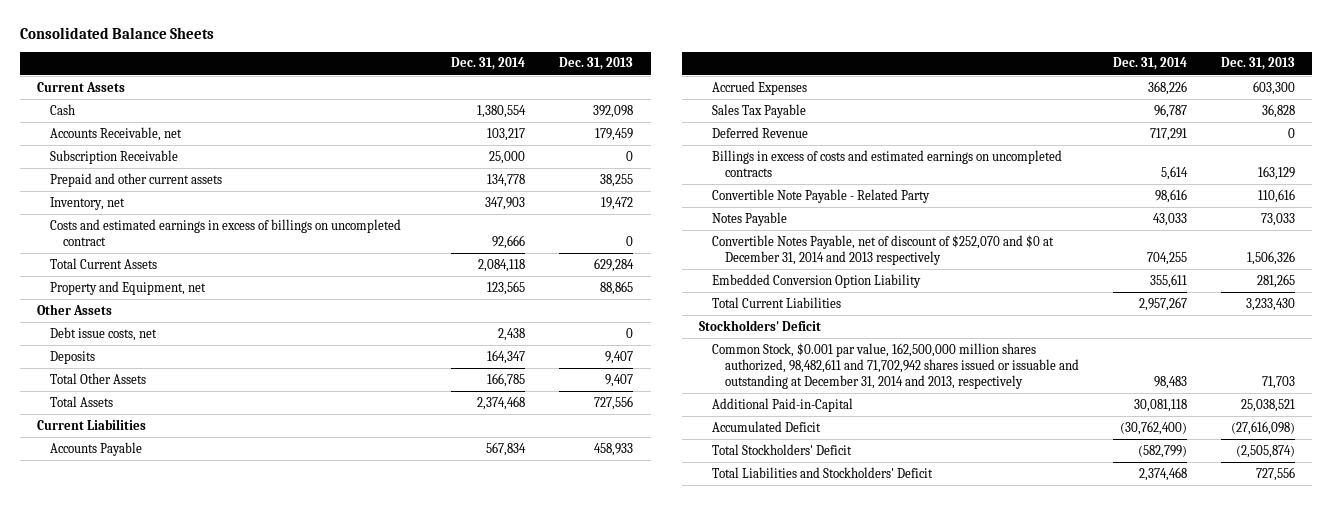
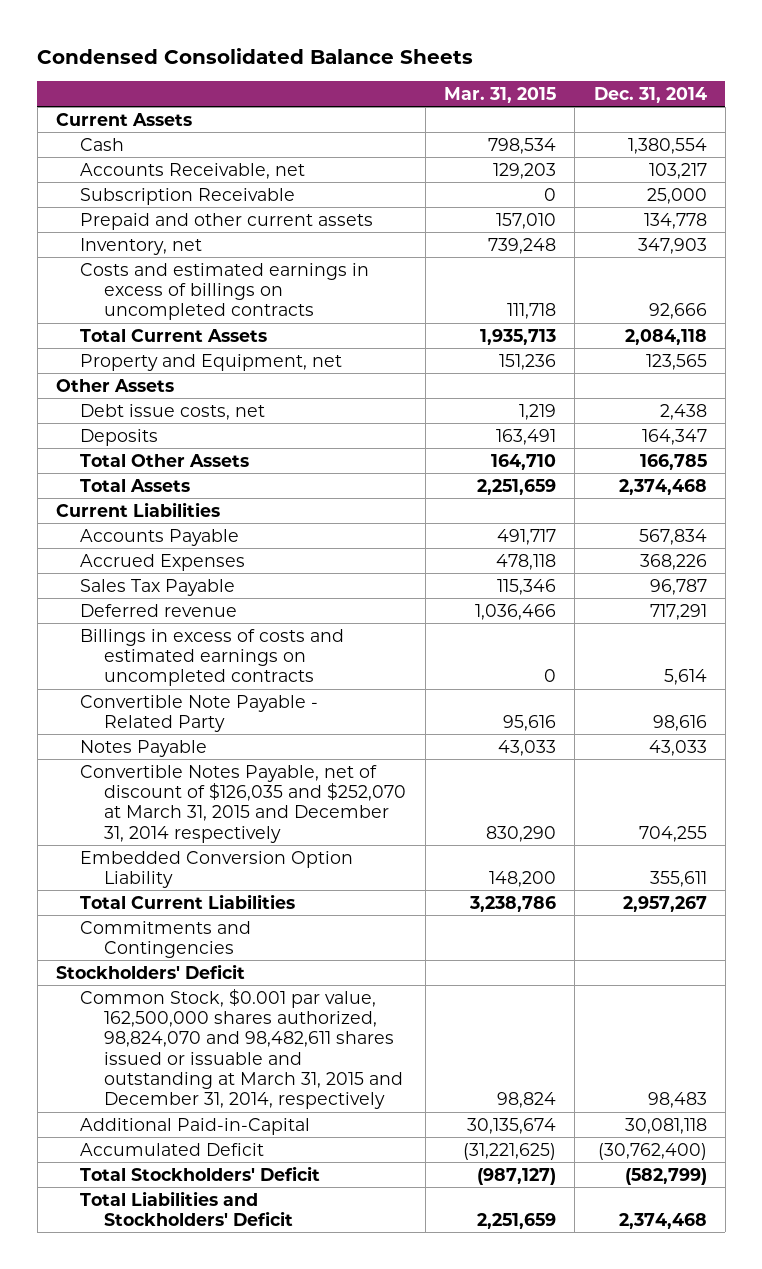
- Consolidated Balance Sheets
+ Condensed Consolidated Balance Sheets
- | Dec. 31, 2014 | Dec. 31, 2013
+ | Mar. 31, 2015 | Dec. 31, 2014
- Costs and estimated earnings in excess of billings on uncompleted contract | 92,666 | 0
+ Costs and estimated earnings in excess of billings on uncompleted contracts | 111,718 | 92,666
- Deferred Revenue | 717,291 | 0
+ Deferred revenue | 1,036,466 | 717,291
- Convertible Notes Payable, net of discount of $252,070 and $0 at December 31, 2014 and 2013 respectively | 704,255 | 1,506,326
+ Convertible Notes Payable, net of discount of $126,035 and $252,070 at March 31, 2015 and December 31, 2014 respectively | 830,290 | 704,255
+ Commitments and Contingencies
- Common Stock, $0.001 par value, 162,500,000 million shares authorized, 98,482,611 and 71,702,942 shares issued or issuable and outstanding at December 31, 2014 and 2013, respectively | 98,483 | 71,703
+ Common Stock, $0.001 par value, 162,500,000 shares authorized, 98,824,070 and 98,482,611 shares issued or issuable and outstanding at March 31, 2015 and December 31, 2014, respectively | 98,824 | 98,483

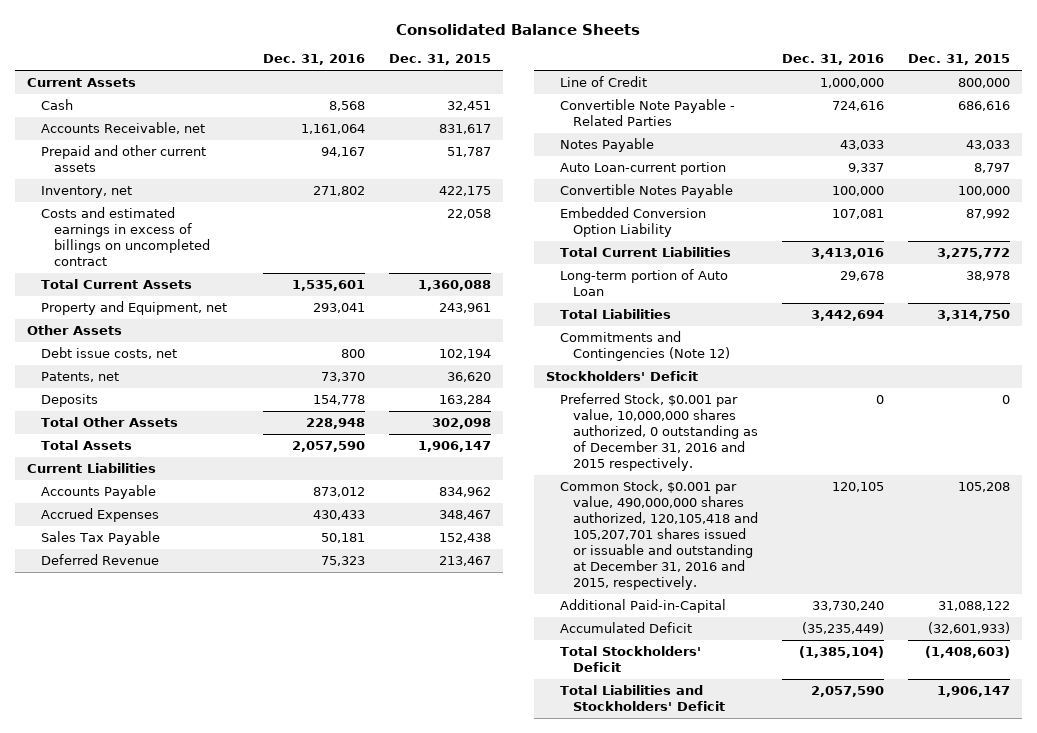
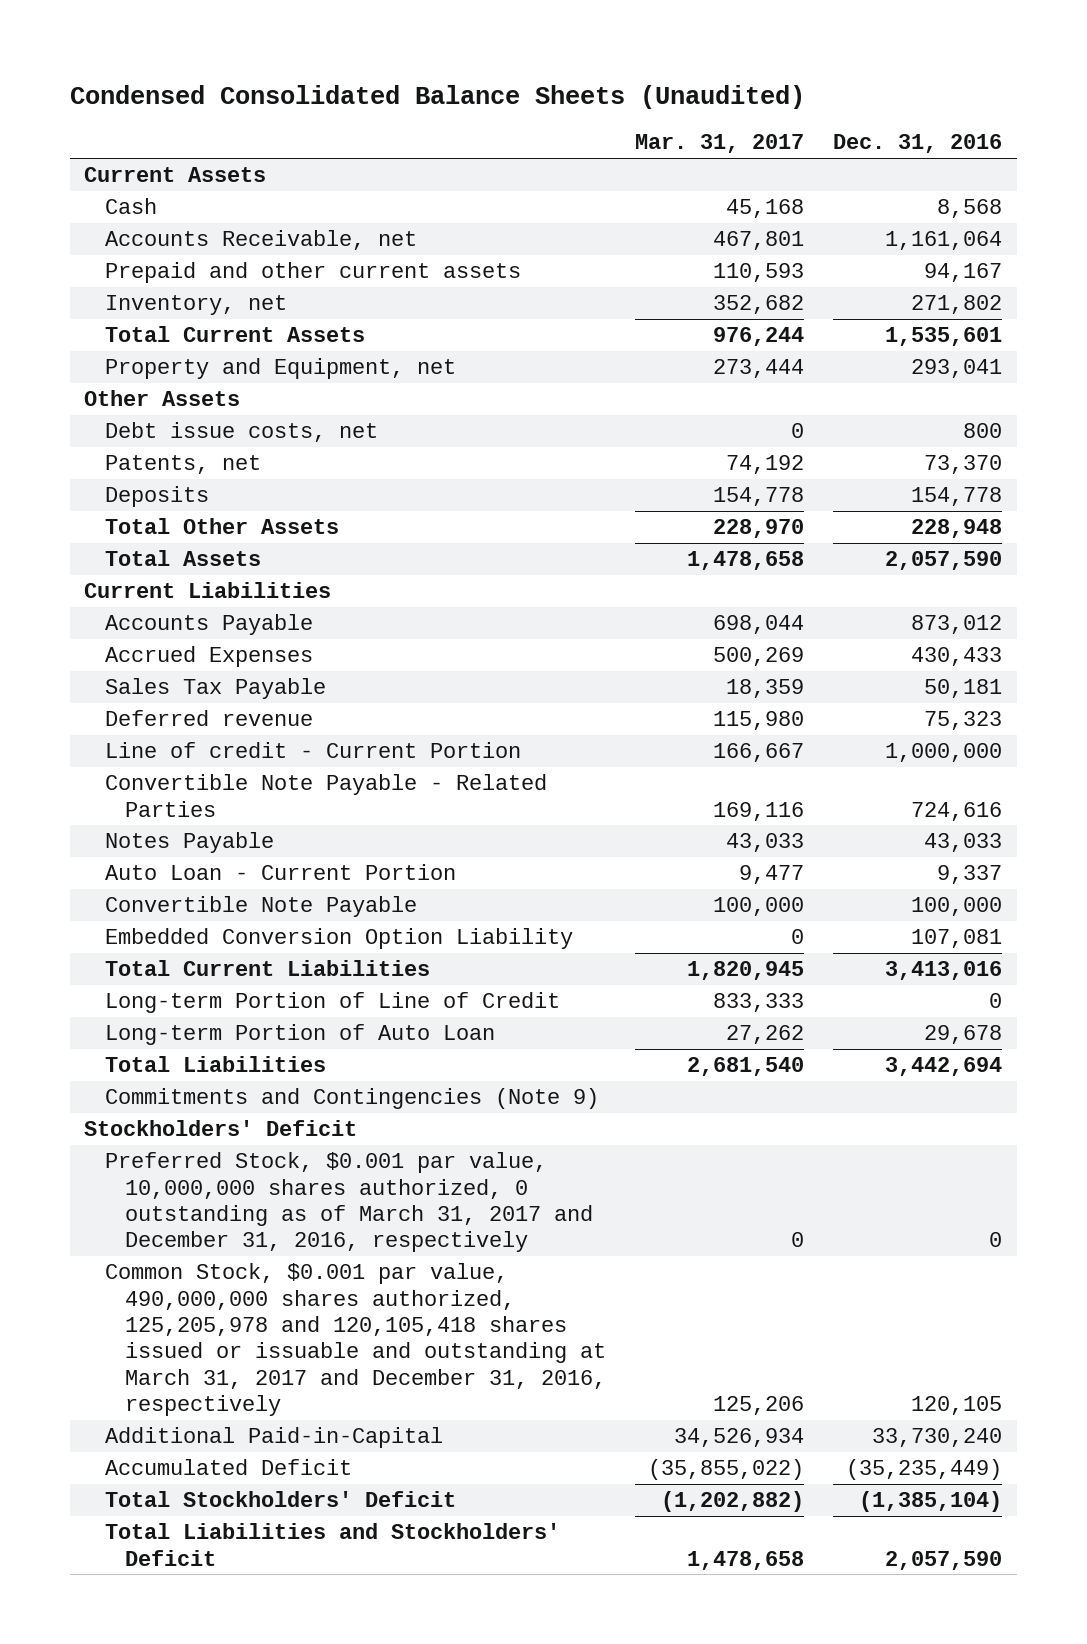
- Consolidated Balance Sheets
+ Condensed Consolidated Balance Sheets (Unaudited)
- | Dec. 31, 2016 | Dec. 31, 2015
+ | Mar. 31, 2017 | Dec. 31, 2016
- Costs and estimated earnings in excess of billings on uncompleted contract | | 22,058
- Deferred Revenue | 75,323 | 213,467
- Line of Credit | 1,000,000 | 800,000
+ Deferred revenue | 115,980 | 75,323
+ Line of credit - Current Portion | 166,667 | 1,000,000
- Auto Loan-current portion | 9,337 | 8,797
- Convertible Notes Payable | 100,000 | 100,000
+ Auto Loan - Current Portion | 9,477 | 9,337
+ Convertible Note Payable | 100,000 | 100,000
- Long-term portion of Auto Loan | 29,678 | 38,978
+ Long-term Portion of Line of Credit | 833,333 | 0
+ Long-term Portion of Auto Loan | 27,262 | 29,678
- Commitments and Contingencies (Note 12)
+ Commitments and Contingencies (Note 9)
- Preferred Stock, $0.001 par value, 10,000,000 shares authorized, 0 outstanding as of December 31, 2016 and 2015 respectively. | 0 | 0
- Common Stock, $0.001 par value, 490,000,000 shares authorized, 120,105,418 and 105,207,701 shares issued or issuable and outstanding at December 31, 2016 and 2015, respectively. | 120,105 | 105,208
+ Preferred Stock, $0.001 par value, 10,000,000 shares authorized, 0 outstanding as of March 31, 2017 and December 31, 2016, respectively | 0 | 0
+ Common Stock, $0.001 par value, 490,000,000 shares authorized, 125,205,978 and 120,105,418 shares issued or issuable and outstanding at March 31, 2017 and December 31, 2016, respectively | 125,206 | 120,105

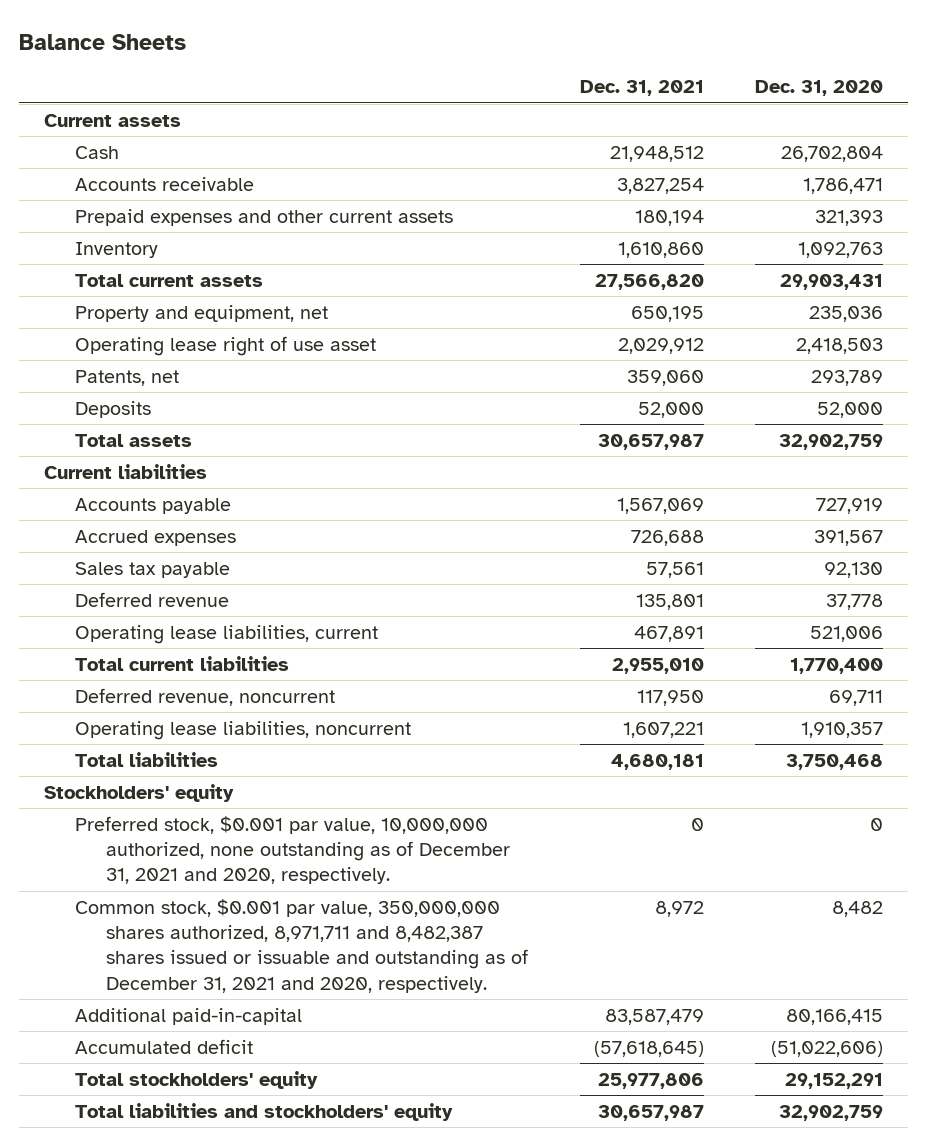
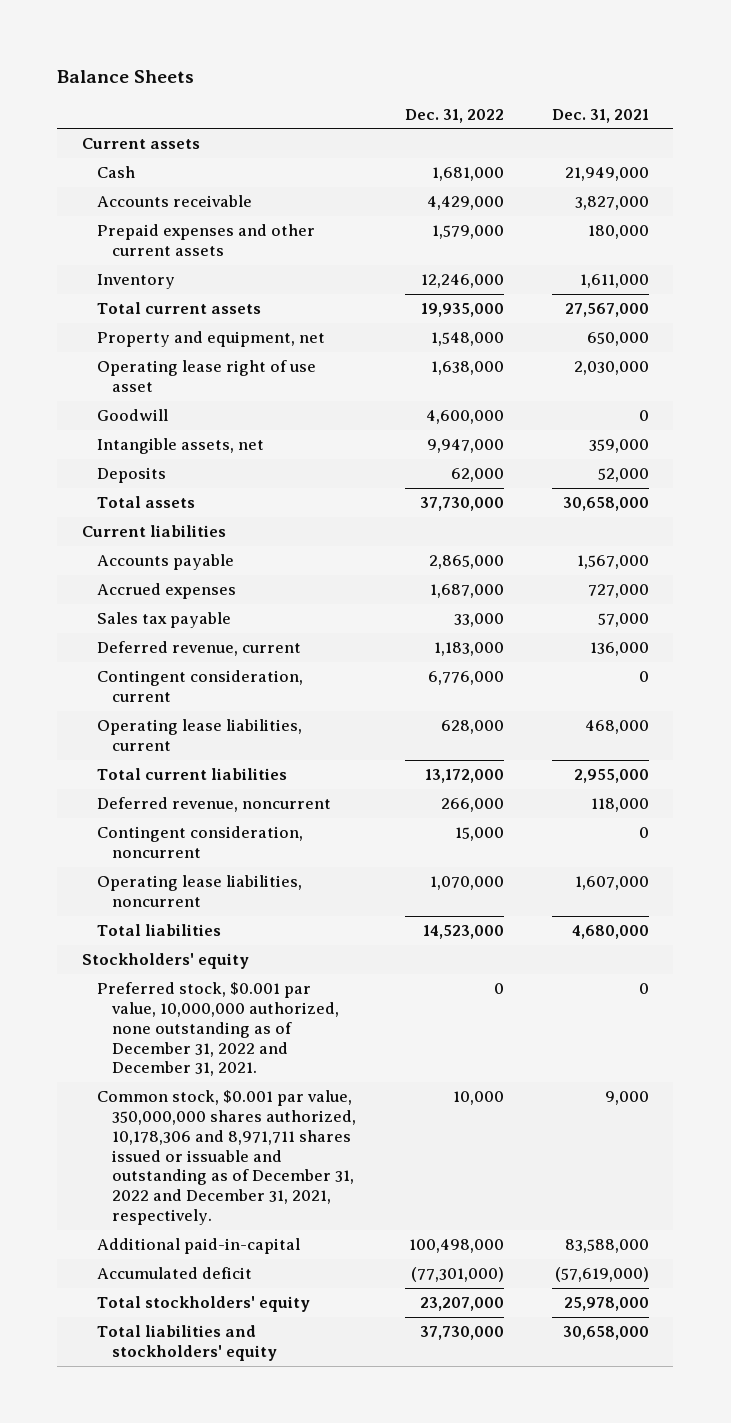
- | Dec. 31, 2021 | Dec. 31, 2020
+ | Dec. 31, 2022 | Dec. 31, 2021
- Cash | 21,948,512 | 26,702,804
- Accounts receivable | 3,827,254 | 1,786,471
- Prepaid expenses and other current assets | 180,194 | 321,393
- Inventory | 1,610,860 | 1,092,763
- Total current assets | 27,566,820 | 29,903,431
- Property and equipment, net | 650,195 | 235,036
- Operating lease right of use asset | 2,029,912 | 2,418,503
- Patents, net | 359,060 | 293,789
+ Cash | 1,681,000 | 21,949,000
+ Accounts receivable | 4,429,000 | 3,827,000
+ Prepaid expenses and other current assets | 1,579,000 | 180,000
+ Inventory | 12,246,000 | 1,611,000
+ Total current assets | 19,935,000 | 27,567,000
+ Property and equipment, net | 1,548,000 | 650,000
+ Operating lease right of use asset | 1,638,000 | 2,030,000
+ Goodwill | 4,600,000 | 0
+ Intangible assets, net | 9,947,000 | 359,000
- Total assets | 30,657,987 | 32,902,759
+ Total assets | 37,730,000 | 30,658,000
- Accounts payable | 1,567,069 | 727,919
- Accrued expenses | 726,688 | 391,567
- Sales tax payable | 57,561 | 92,130
- Deferred revenue | 135,801 | 37,778
- Operating lease liabilities, current | 467,891 | 521,006
- Total current liabilities | 2,955,010 | 1,770,400
- Deferred revenue, noncurrent | 117,950 | 69,711
- Operating lease liabilities, noncurrent | 1,607,221 | 1,910,357
- Total liabilities | 4,680,181 | 3,750,468
+ Accounts payable | 2,865,000 | 1,567,000
+ Accrued expenses | 1,687,000 | 727,000
+ Sales tax payable | 33,000 | 57,000
+ Deferred revenue, current | 1,183,000 | 136,000
+ Contingent consideration, current | 6,776,000 | 0
+ Operating lease liabilities, current | 628,000 | 468,000
+ Total current liabilities | 13,172,000 | 2,955,000
+ Deferred revenue, noncurrent | 266,000 | 118,000
+ Contingent consideration, noncurrent | 15,000 | 0
+ Operating lease liabilities, noncurrent | 1,070,000 | 1,607,000
+ Total liabilities | 14,523,000 | 4,680,000
- Preferred stock, $0.001 par value, 10,000,000 authorized, none outstanding as of December 31, 2021 and 2020, respectively. | 0 | 0
- Common stock, $0.001 par value, 350,000,000 shares authorized, 8,971,711 and 8,482,387 shares issued or issuable and outstanding as of December 31, 2021 and 2020, respectively. | 8,972 | 8,482
- Additional paid-in-capital | 83,587,479 | 80,166,415
- Accumulated deficit | (57,618,645) | (51,022,606)
- Total stockholders' equity | 25,977,806 | 29,152,291
- Total liabilities and stockholders' equity | 30,657,987 | 32,902,759
+ Preferred stock, $0.001 par value, 10,000,000 authorized, none outstanding as of December 31, 2022 and December 31, 2021. | 0 | 0
+ Common stock, $0.001 par value, 350,000,000 shares authorized, 10,178,306 and 8,971,711 shares issued or issuable and outstanding as of December 31, 2022 and December 31, 2021, respectively. | 10,000 | 9,000
+ Additional paid-in-capital | 100,498,000 | 83,588,000
+ Accumulated deficit | (77,301,000) | (57,619,000)
+ Total stockholders' equity | 23,207,000 | 25,978,000
+ Total liabilities and stockholders' equity | 37,730,000 | 30,658,000

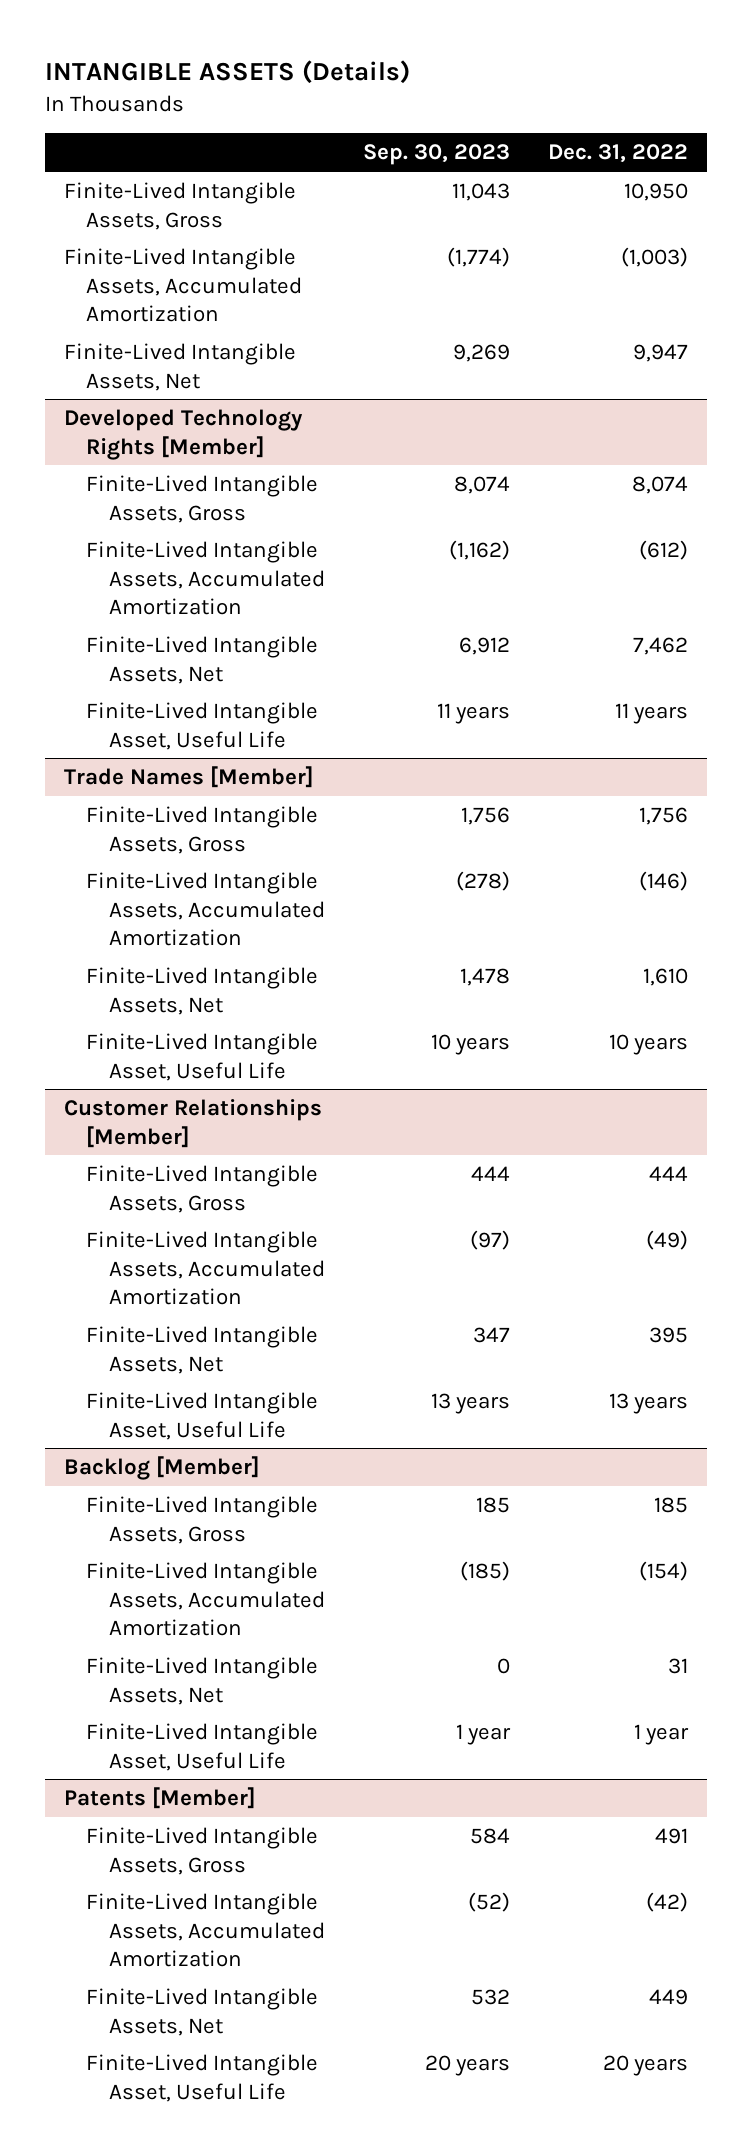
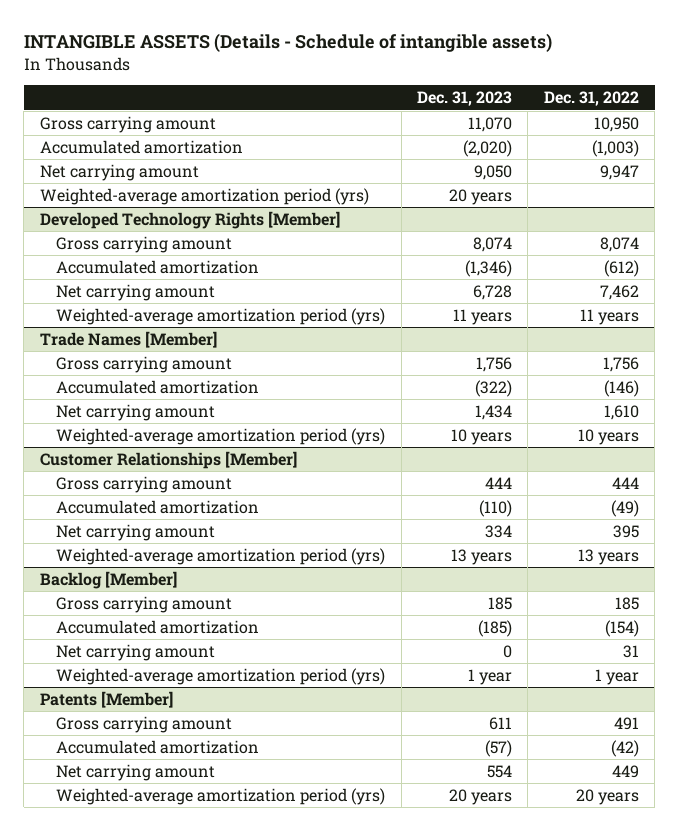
- INTANGIBLE ASSETS (Details)
+ INTANGIBLE ASSETS (Details - Schedule of intangible assets)
- | Sep. 30, 2023 | Dec. 31, 2022
+ | Dec. 31, 2023 | Dec. 31, 2022
- Finite-Lived Intangible Assets, Gross | 11,043 | 10,950
- Finite-Lived Intangible Assets, Accumulated Amortization | (1,774) | (1,003)
- Finite-Lived Intangible Assets, Net | 9,269 | 9,947
+ Gross carrying amount | 11,070 | 10,950
+ Accumulated amortization | (2,020) | (1,003)
+ Net carrying amount | 9,050 | 9,947
+ Weighted-average amortization period (yrs) | 20 years |
@ Developed Technology Rights [Member]
- Finite-Lived Intangible Assets, Gross | 8,074 | 8,074
- Finite-Lived Intangible Assets, Accumulated Amortization | (1,162) | (612)
- Finite-Lived Intangible Assets, Net | 6,912 | 7,462
- Finite-Lived Intangible Asset, Useful Life | 11 years | 11 years
+ Gross carrying amount | 8,074 | 8,074
+ Accumulated amortization | (1,346) | (612)
+ Net carrying amount | 6,728 | 7,462
+ Weighted-average amortization period (yrs) | 11 years | 11 years
@ Trade Names [Member]
- Finite-Lived Intangible Assets, Gross | 1,756 | 1,756
- Finite-Lived Intangible Assets, Accumulated Amortization | (278) | (146)
- Finite-Lived Intangible Assets, Net | 1,478 | 1,610
- Finite-Lived Intangible Asset, Useful Life | 10 years | 10 years
+ Gross carrying amount | 1,756 | 1,756
+ Accumulated amortization | (322) | (146)
+ Net carrying amount | 1,434 | 1,610
+ Weighted-average amortization period (yrs) | 10 years | 10 years
@ Customer Relationships [Member]
- Finite-Lived Intangible Assets, Gross | 444 | 444
- Finite-Lived Intangible Assets, Accumulated Amortization | (97) | (49)
- Finite-Lived Intangible Assets, Net | 347 | 395
- Finite-Lived Intangible Asset, Useful Life | 13 years | 13 years
+ Gross carrying amount | 444 | 444
+ Accumulated amortization | (110) | (49)
+ Net carrying amount | 334 | 395
+ Weighted-average amortization period (yrs) | 13 years | 13 years
@ Backlog [Member]
- Finite-Lived Intangible Assets, Gross | 185 | 185
- Finite-Lived Intangible Assets, Accumulated Amortization | (185) | (154)
- Finite-Lived Intangible Assets, Net | 0 | 31
- Finite-Lived Intangible Asset, Useful Life | 1 year | 1 year
+ Gross carrying amount | 185 | 185
+ Accumulated amortization | (185) | (154)
+ Net carrying amount | 0 | 31
+ Weighted-average amortization period (yrs) | 1 year | 1 year
@ Patents [Member]
- Finite-Lived Intangible Assets, Gross | 584 | 491
- Finite-Lived Intangible Assets, Accumulated Amortization | (52) | (42)
- Finite-Lived Intangible Assets, Net | 532 | 449
- Finite-Lived Intangible Asset, Useful Life | 20 years | 20 years
+ Gross carrying amount | 611 | 491
+ Accumulated amortization | (57) | (42)
+ Net carrying amount | 554 | 449
+ Weighted-average amortization period (yrs) | 20 years | 20 years

